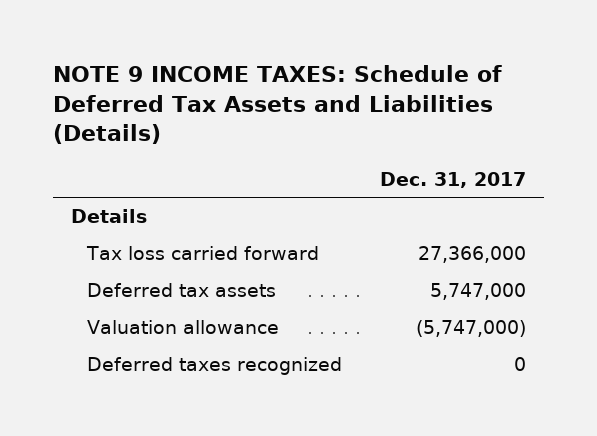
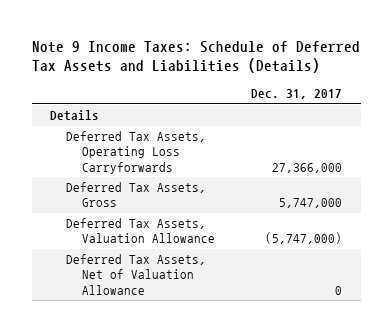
- NOTE 9 INCOME TAXES: Schedule of Deferred Tax Assets and Liabilities (Details)
+ Note 9 Income Taxes: Schedule of Deferred Tax Assets and Liabilities (Details)
- Tax loss carried forward | 27,366,000
- Deferred tax assets | 5,747,000
- Valuation allowance | (5,747,000)
- Deferred taxes recognized | 0
+ Deferred Tax Assets, Operating Loss Carryforwards | 27,366,000
+ Deferred Tax Assets, Gross | 5,747,000
+ Deferred Tax Assets, Valuation Allowance | (5,747,000)
+ Deferred Tax Assets, Net of Valuation Allowance | 0

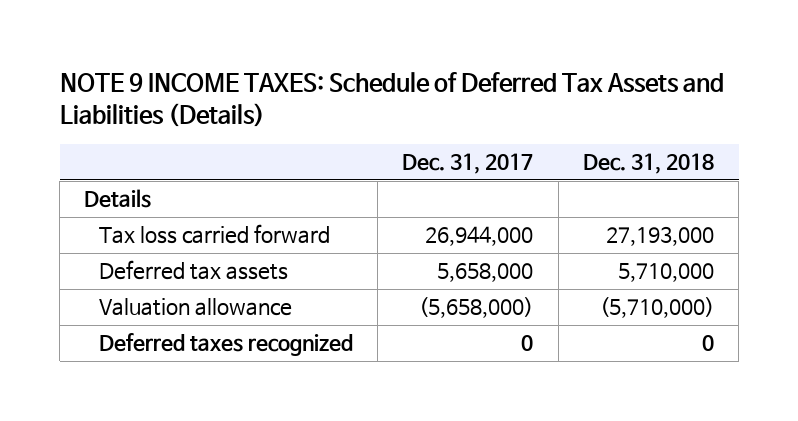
- Note 9 Income Taxes: Schedule of Deferred Tax Assets and Liabilities (Details)
+ NOTE 9 INCOME TAXES: Schedule of Deferred Tax Assets and Liabilities (Details)
- | Dec. 31, 2017
+ | Dec. 31, 2017 | Dec. 31, 2018
- Deferred Tax Assets, Operating Loss Carryforwards | 27,366,000
- Deferred Tax Assets, Gross | 5,747,000
- Deferred Tax Assets, Valuation Allowance | (5,747,000)
- Deferred Tax Assets, Net of Valuation Allowance | 0
+ Tax loss carried forward | 26,944,000 | 27,193,000
+ Deferred tax assets | 5,658,000 | 5,710,000
+ Valuation allowance | (5,658,000) | (5,710,000)
+ Deferred taxes recognized | 0 | 0

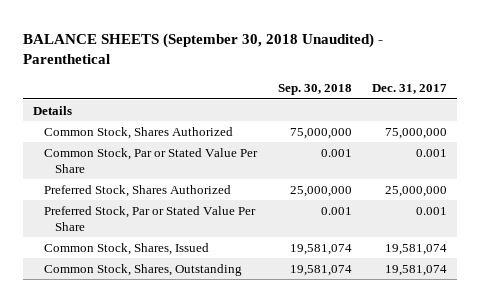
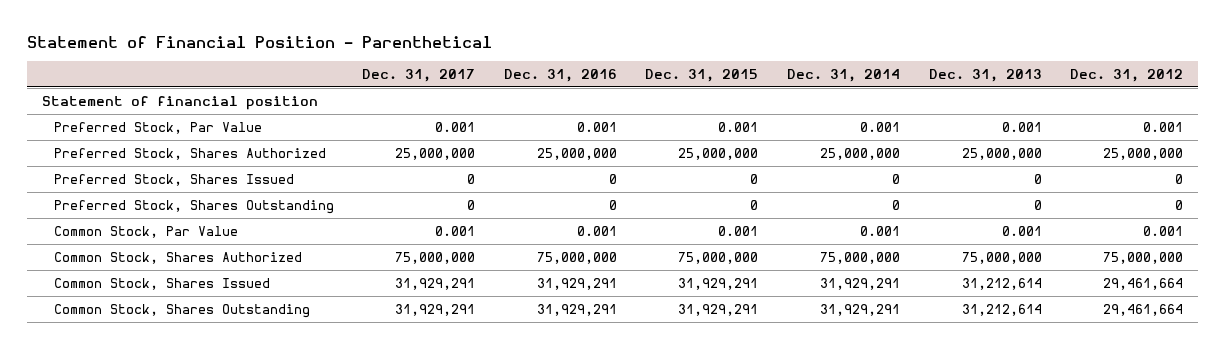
- BALANCE SHEETS (September 30, 2018 Unaudited) - Parenthetical
+ Statement of Financial Position - Parenthetical
- | Sep. 30, 2018 | Dec. 31, 2017
+ | Dec. 31, 2017 | Dec. 31, 2016 | Dec. 31, 2015 | Dec. 31, 2014 | Dec. 31, 2013 | Dec. 31, 2012
- Details
- Common Stock, Par or Stated Value Per Share | 0.001 | 0.001
+ Statement of financial position
+ Preferred Stock, Par Value | 0.001 | 0.001 | 0.001 | 0.001 | 0.001 | 0.001
- Preferred Stock, Par or Stated Value Per Share | 0.001 | 0.001
- Common Stock, Shares, Issued | 19,581,074 | 19,581,074
- Common Stock, Shares, Outstanding | 19,581,074 | 19,581,074
+ Preferred Stock, Shares Issued | 0 | 0 | 0 | 0 | 0 | 0
+ Preferred Stock, Shares Outstanding | 0 | 0 | 0 | 0 | 0 | 0
+ Common Stock, Par Value | 0.001 | 0.001 | 0.001 | 0.001 | 0.001 | 0.001
moved down: Common Stock, Shares Authorized | 75,000,000 | 75,000,000 | 75,000,000 | 75,000,000 | 75,000,000 | 75,000,000
+ Common Stock, Shares Issued | 31,929,291 | 31,929,291 | 31,929,291 | 31,929,291 | 31,212,614 | 29,461,664
+ Common Stock, Shares Outstanding | 31,929,291 | 31,929,291 | 31,929,291 | 31,929,291 | 31,212,614 | 29,461,664

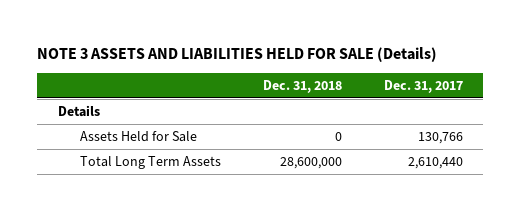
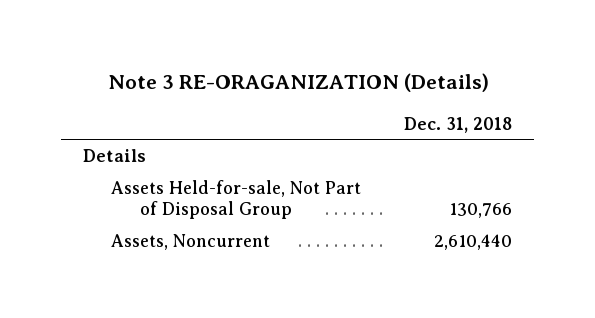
- NOTE 3 ASSETS AND LIABILITIES HELD FOR SALE (Details)
+ Note 3 RE-ORAGANIZATION (Details)
- | Dec. 31, 2018 | Dec. 31, 2017
+ | Dec. 31, 2018
- Assets Held for Sale | 0 | 130,766
- Total Long Term Assets | 28,600,000 | 2,610,440
+ Assets Held-for-sale, Not Part of Disposal Group | 130,766
+ Assets, Noncurrent | 2,610,440

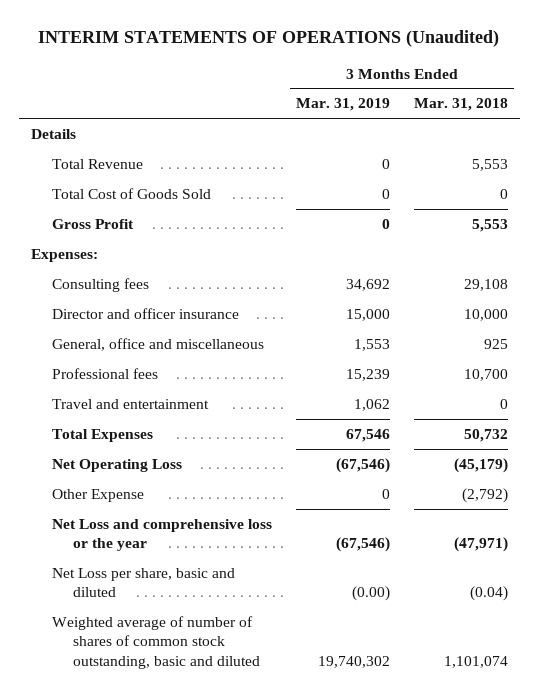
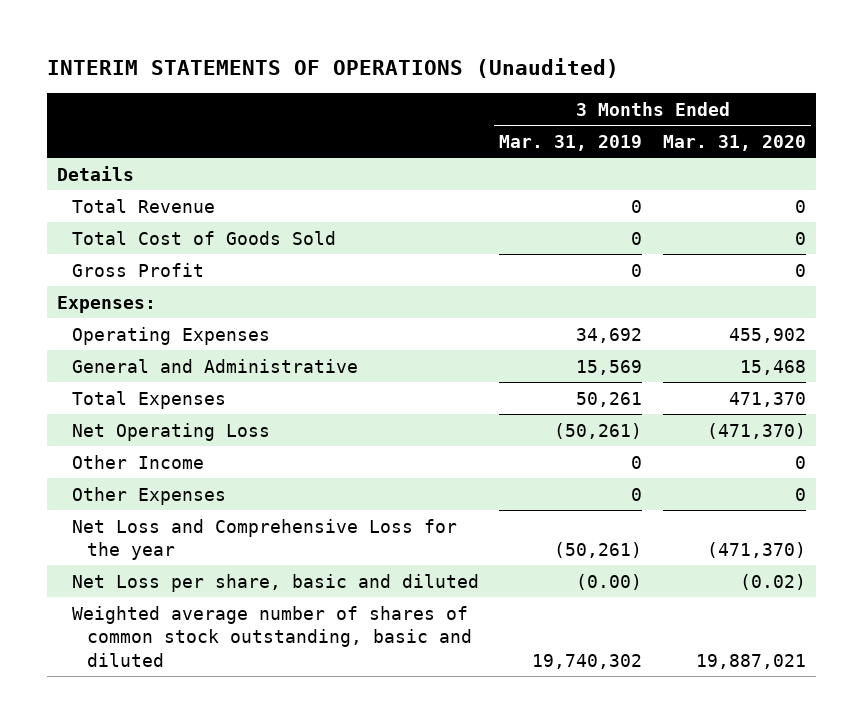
- | 3 Months Ended Mar. 31, 2019 | 3 Months Ended Mar. 31, 2018
+ | 3 Months Ended Mar. 31, 2019 | 3 Months Ended Mar. 31, 2020
- Consulting fees | 34,692 | 29,108
- Director and officer insurance | 15,000 | 10,000
- General, office and miscellaneous | 1,553 | 925
- Professional fees | 15,239 | 10,700
- Travel and entertainment | 1,062 | 0
- Total Expenses | 67,546 | 50,732
- Net Operating Loss | (67,546) | (45,179)
- Other Expense | 0 | (2,792)
- Net Loss and comprehensive loss or the year | (67,546) | (47,971)
+ Operating Expenses | 34,692 | 455,902
+ General and Administrative | 15,569 | 15,468
+ Total Expenses | 50,261 | 471,370
+ Net Operating Loss | (50,261) | (471,370)
+ Other Income | 0 | 0
+ Other Expenses | 0 | 0
+ Net Loss and Comprehensive Loss for the year | (50,261) | (471,370)
- Weighted average of number of shares of common stock outstanding, basic and diluted | 19,740,302 | 1,101,074
+ Weighted average number of shares of common stock outstanding, basic and diluted | 19,740,302 | 19,887,021

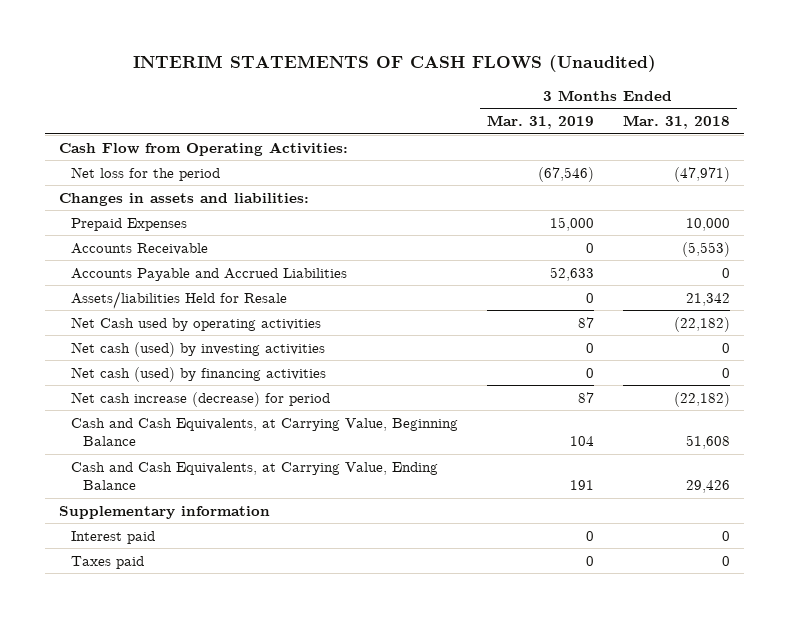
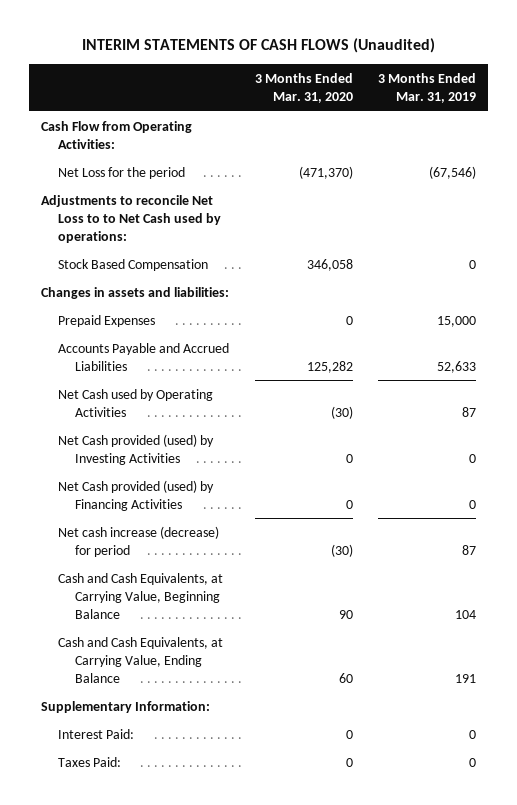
- | 3 Months Ended Mar. 31, 2019 | 3 Months Ended Mar. 31, 2018
+ | 3 Months Ended Mar. 31, 2020 | 3 Months Ended Mar. 31, 2019
- Net loss for the period | (67,546) | (47,971)
+ Net Loss for the period | (471,370) | (67,546)
+ Adjustments to reconcile Net Loss to to Net Cash used by operations:
+ Stock Based Compensation | 346,058 | 0
- Accounts Receivable | 0 | (5,553)
- Assets/liabilities Held for Resale | 0 | 21,342
- Net Cash used by operating activities | 87 | (22,182)
- Net cash (used) by investing activities | 0 | 0
- Net cash (used) by financing activities | 0 | 0
+ Net Cash used by Operating Activities | (30) | 87
+ Net Cash provided (used) by Investing Activities | 0 | 0
+ Net Cash provided (used) by Financing Activities | 0 | 0
- Supplementary information
- Interest paid | 0 | 0
- Taxes paid | 0 | 0
+ Supplementary Information:
+ Interest Paid: | 0 | 0
+ Taxes Paid: | 0 | 0

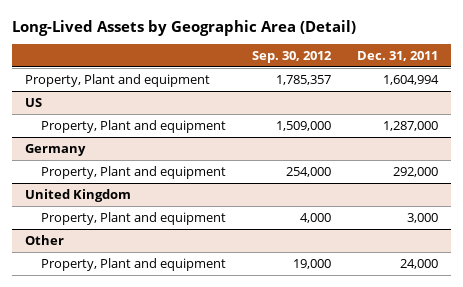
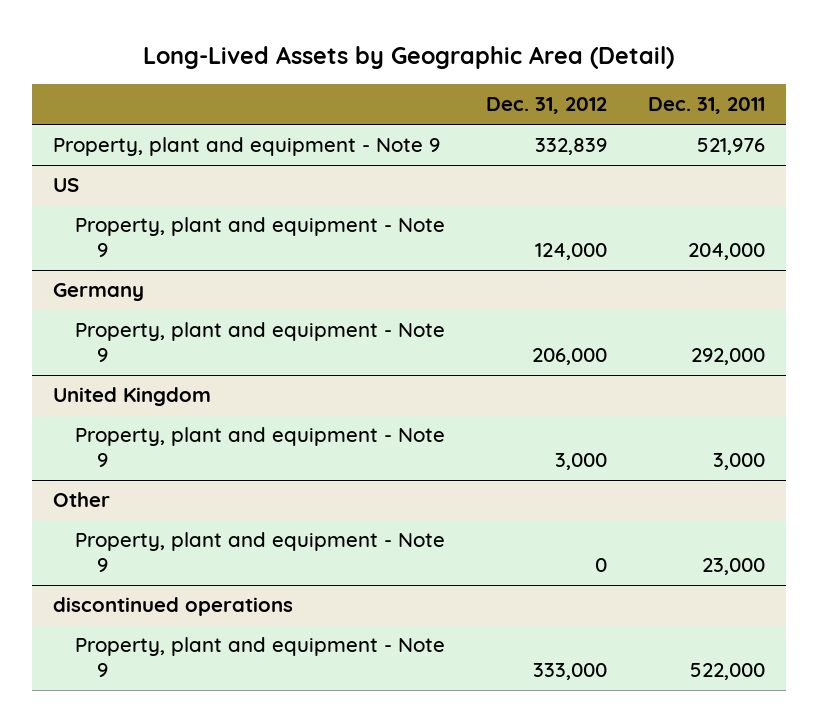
- | Sep. 30, 2012 | Dec. 31, 2011
+ | Dec. 31, 2012 | Dec. 31, 2011
- Property, Plant and equipment | 1,785,357 | 1,604,994
+ Property, plant and equipment - Note 9 | 332,839 | 521,976
@ US
- Property, Plant and equipment | 1,509,000 | 1,287,000
+ Property, plant and equipment - Note 9 | 124,000 | 204,000
@ Germany
- Property, Plant and equipment | 254,000 | 292,000
+ Property, plant and equipment - Note 9 | 206,000 | 292,000
@ United Kingdom
- Property, Plant and equipment | 4,000 | 3,000
+ Property, plant and equipment - Note 9 | 3,000 | 3,000
@ Other
- Property, Plant and equipment | 19,000 | 24,000
+ Property, plant and equipment - Note 9 | 0 | 23,000
+ discontinued operations
+ Property, plant and equipment - Note 9 | 333,000 | 522,000

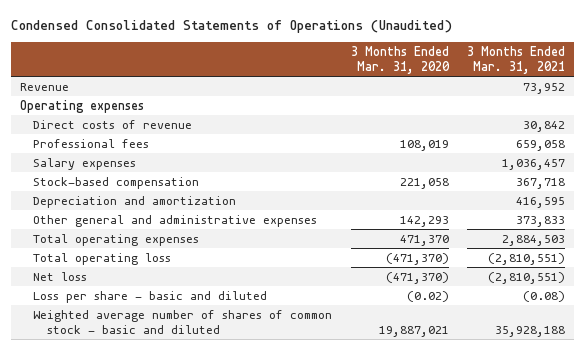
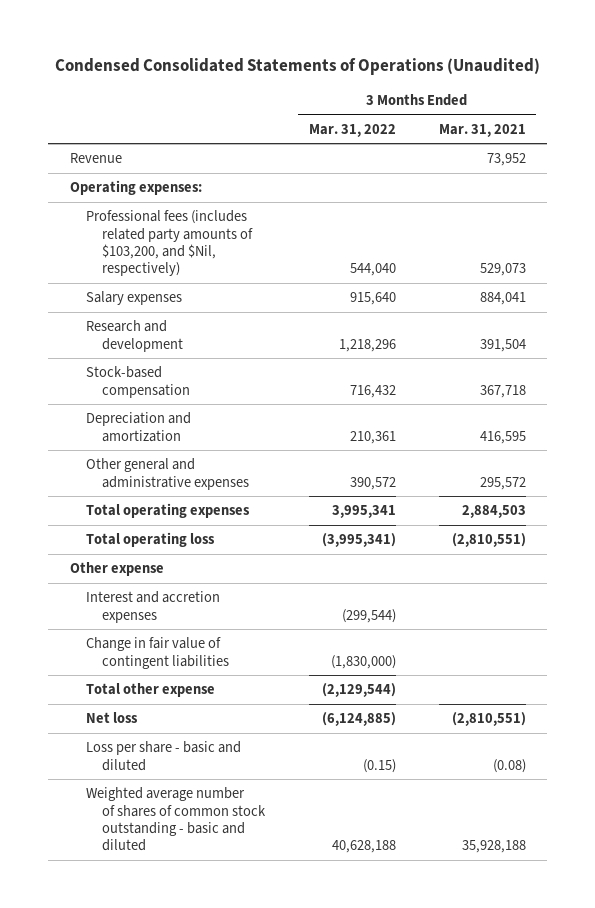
- | 3 Months Ended Mar. 31, 2020 | 3 Months Ended Mar. 31, 2021
+ | 3 Months Ended Mar. 31, 2022 | 3 Months Ended Mar. 31, 2021
- Operating expenses
- Direct costs of revenue | | 30,842
- Professional fees | 108,019 | 659,058
- Salary expenses | | 1,036,457
+ Operating expenses:
+ Professional fees (includes related party amounts of $103,200, and $Nil, respectively) | 544,040 | 529,073
+ Salary expenses | 915,640 | 884,041
+ Research and development | 1,218,296 | 391,504
- Other general and administrative expenses | 142,293 | 373,833
+ Other general and administrative expenses | 390,572 | 295,572
+ Other expense
+ Interest and accretion expenses | (299,544) |
+ Change in fair value of contingent liabilities | (1,830,000) |
+ Total other expense | (2,129,544) |
- Weighted average number of shares of common stock - basic and diluted | 19,887,021 | 35,928,188
+ Weighted average number of shares of common stock outstanding - basic and diluted | 40,628,188 | 35,928,188

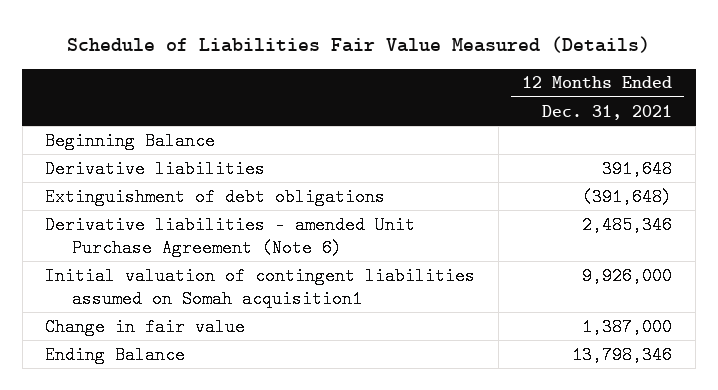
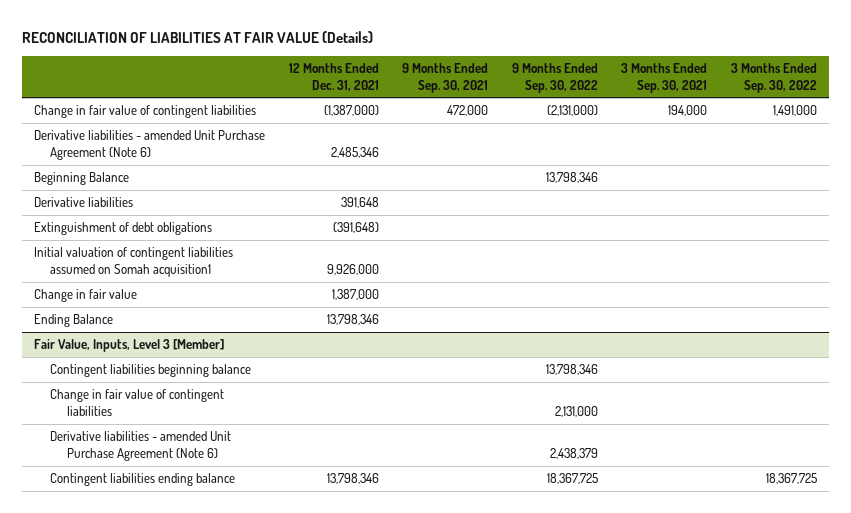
- Schedule of Liabilities Fair Value Measured (Details)
+ RECONCILIATION OF LIABILITIES AT FAIR VALUE (Details)
- | 12 Months Ended Dec. 31, 2021
+ | 12 Months Ended Dec. 31, 2021 | 9 Months Ended Sep. 30, 2021 | 9 Months Ended Sep. 30, 2022 | 3 Months Ended Sep. 30, 2021 | 3 Months Ended Sep. 30, 2022
+ Change in fair value of contingent liabilities | (1,387,000) | 472,000 | (2,131,000) | 194,000 | 1,491,000
moved up: Derivative liabilities - amended Unit Purchase Agreement (Note 6) | 2,485,346 | | | |
+ Fair Value, Inputs, Level 3 [Member]
+ Contingent liabilities beginning balance | | | 13,798,346 | |
+ Change in fair value of contingent liabilities | | | 2,131,000 | |
+ Derivative liabilities - amended Unit Purchase Agreement (Note 6) | | | 2,438,379 | |
+ Contingent liabilities ending balance | 13,798,346 | | 18,367,725 | | 18,367,725

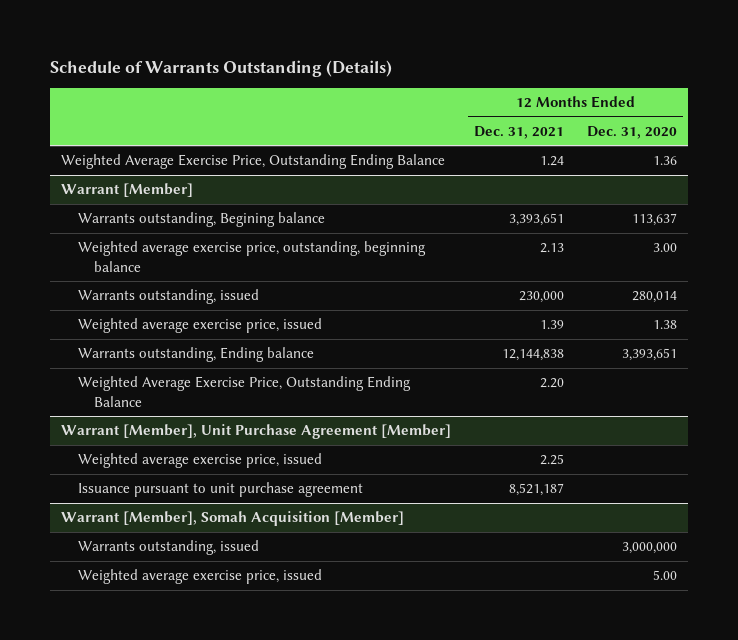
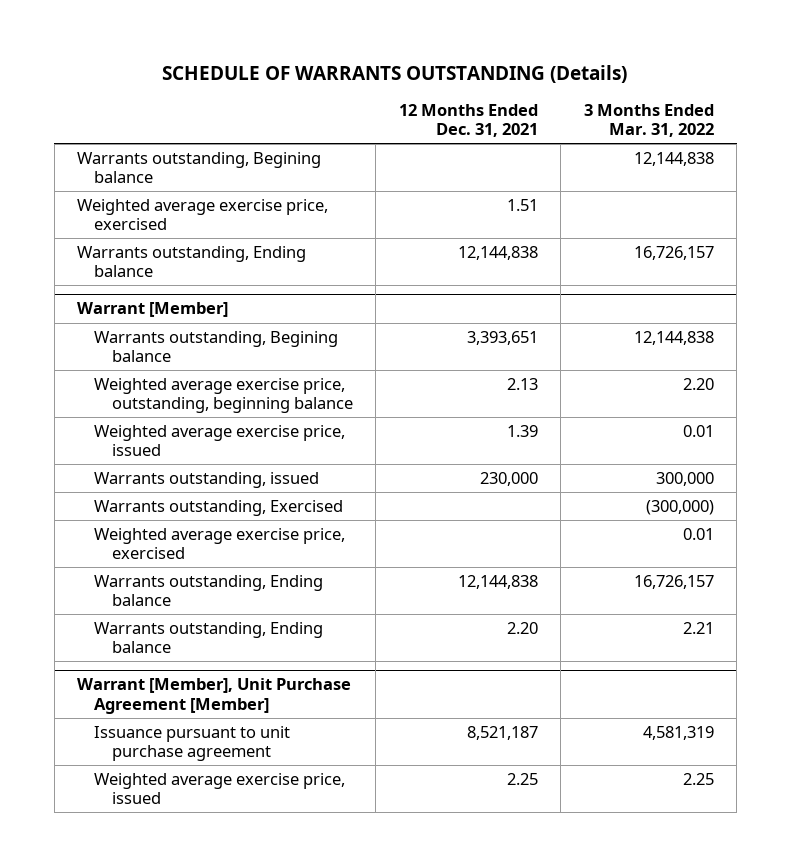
- Schedule of Warrants Outstanding (Details)
+ SCHEDULE OF WARRANTS OUTSTANDING (Details)
- | 12 Months Ended Dec. 31, 2021 | 12 Months Ended Dec. 31, 2020
+ | 12 Months Ended Dec. 31, 2021 | 3 Months Ended Mar. 31, 2022
- Weighted Average Exercise Price, Outstanding Ending Balance | 1.24 | 1.36
+ Warrants outstanding, Begining balance | | 12,144,838
+ Weighted average exercise price, exercised | 1.51 |
+ Warrants outstanding, Ending balance | 12,144,838 | 16,726,157
@ Warrant [Member]
moved down: Warrants outstanding, issued | 230,000 | 300,000
+ Warrants outstanding, Exercised | | (300,000)
+ Weighted average exercise price, exercised | | 0.01
- Weighted Average Exercise Price, Outstanding Ending Balance | 2.20 |
+ Warrants outstanding, Ending balance | 2.20 | 2.21
- Warrant [Member], Somah Acquisition [Member]
- Warrants outstanding, issued | | 3,000,000
- Weighted average exercise price, issued | | 5.00
@ Warrant [Member], Unit Purchase Agreement [Member]
moved down: Weighted average exercise price, issued | 2.25 | 2.25

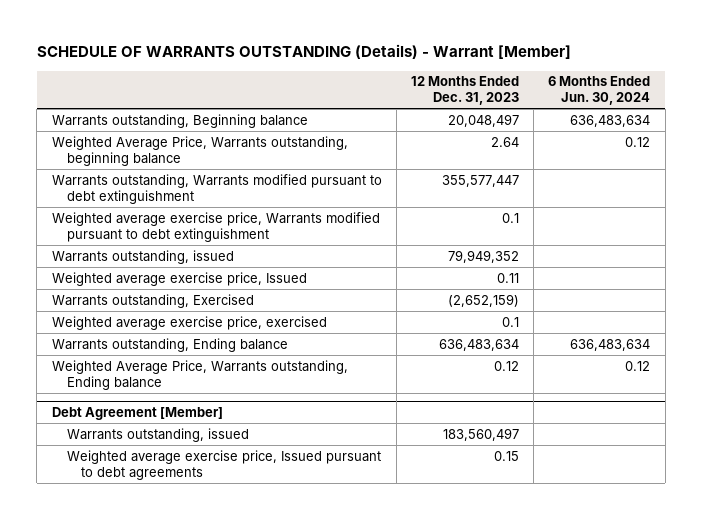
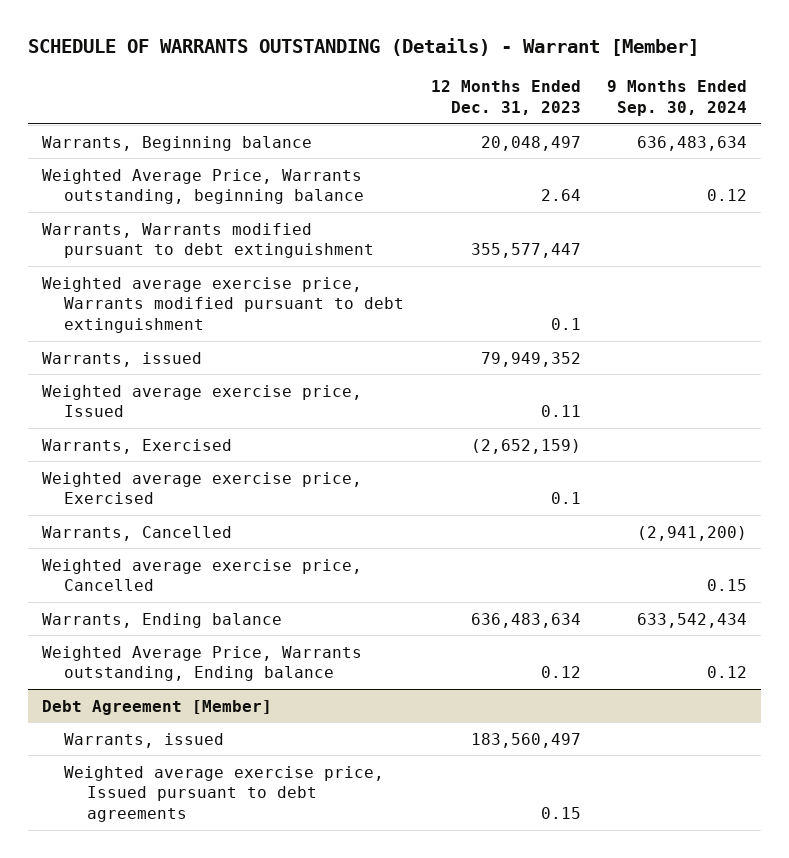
- | 12 Months Ended Dec. 31, 2023 | 6 Months Ended Jun. 30, 2024
+ | 12 Months Ended Dec. 31, 2023 | 9 Months Ended Sep. 30, 2024
- Warrants outstanding, Beginning balance | 20,048,497 | 636,483,634
+ Warrants, Beginning balance | 20,048,497 | 636,483,634
- Warrants outstanding, Warrants modified pursuant to debt extinguishment | 355,577,447 |
+ Warrants, Warrants modified pursuant to debt extinguishment | 355,577,447 |
- Warrants outstanding, issued | 79,949,352 |
+ Warrants, issued | 79,949,352 |
- Warrants outstanding, Exercised | (2,652,159) |
- Weighted average exercise price, exercised | 0.1 |
- Warrants outstanding, Ending balance | 636,483,634 | 636,483,634
+ Warrants, Exercised | (2,652,159) |
+ Weighted average exercise price, Exercised | 0.1 |
+ Warrants, Cancelled | | (2,941,200)
+ Weighted average exercise price, Cancelled | | 0.15
+ Warrants, Ending balance | 636,483,634 | 633,542,434
@ Debt Agreement [Member]
- Warrants outstanding, issued | 183,560,497 |
+ Warrants, issued | 183,560,497 |

